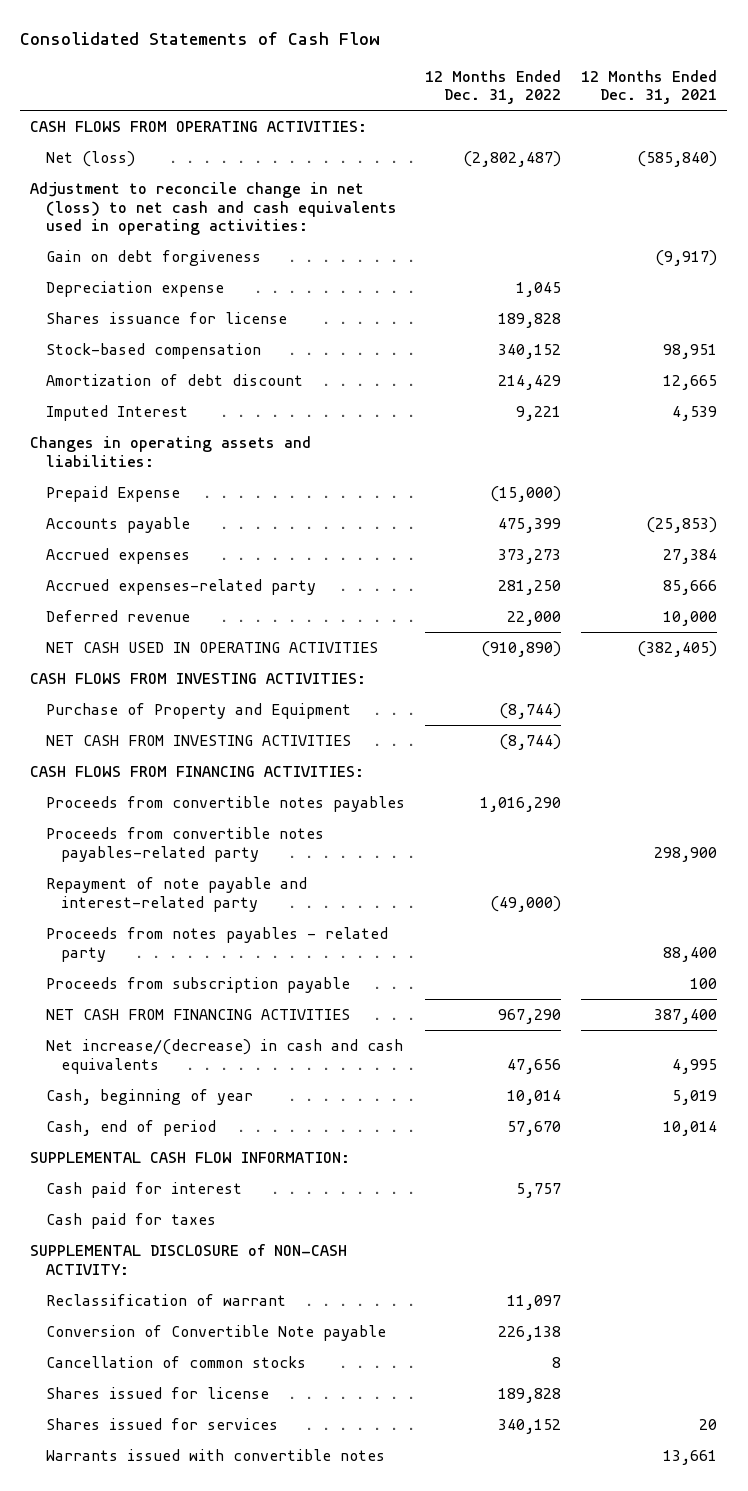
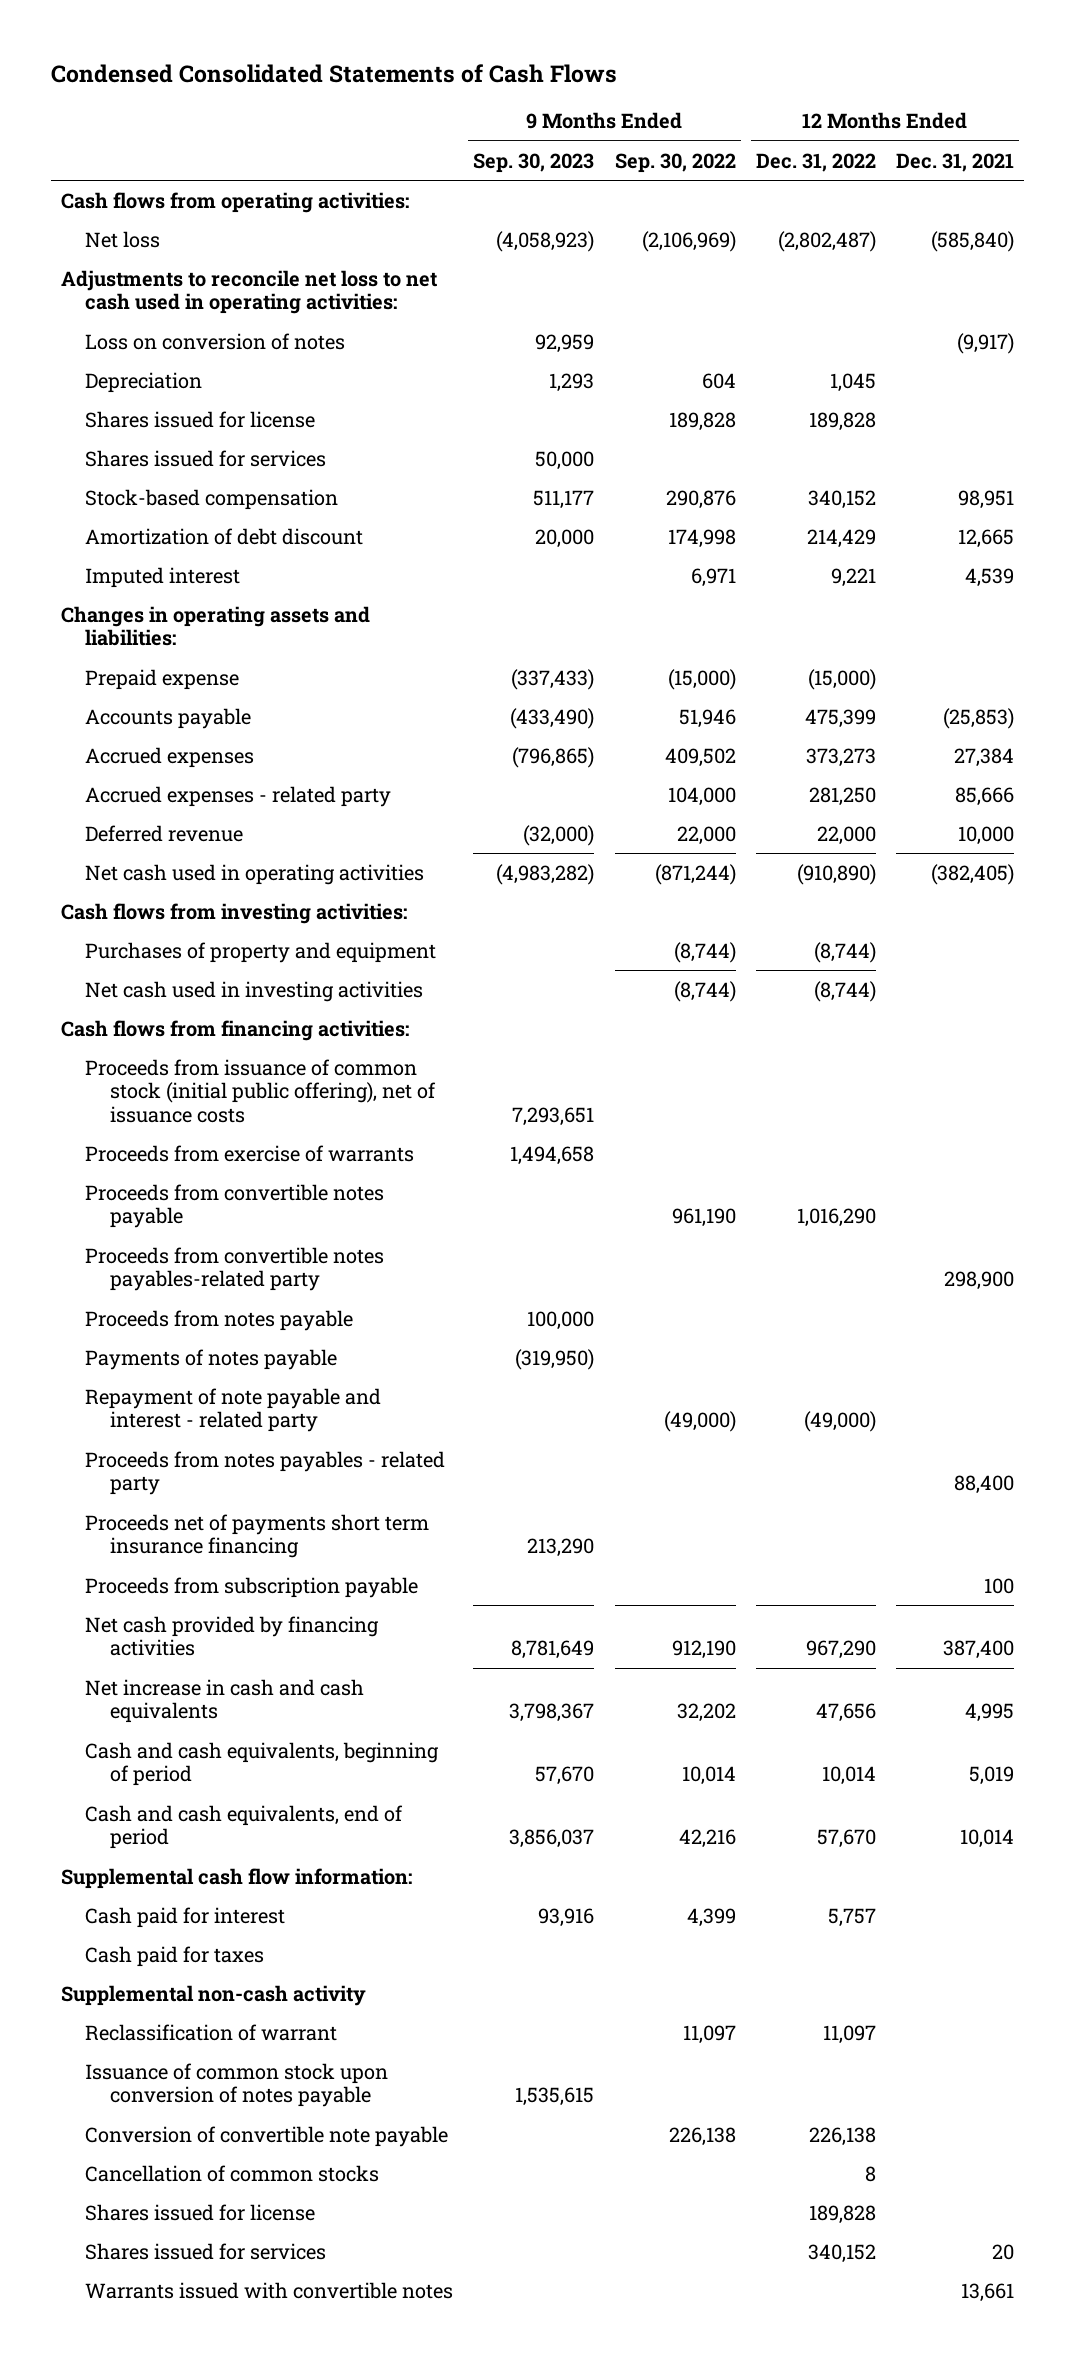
- Consolidated Statements of Cash Flow
+ Condensed Consolidated Statements of Cash Flows
- | 12 Months Ended Dec. 31, 2022 | 12 Months Ended Dec. 31, 2021
+ | 9 Months Ended Sep. 30, 2023 | 9 Months Ended Sep. 30, 2022 | 12 Months Ended Dec. 31, 2022 | 12 Months Ended Dec. 31, 2021
- CASH FLOWS FROM OPERATING ACTIVITIES:
- Net (loss) | (2,802,487) | (585,840)
- Adjustment to reconcile change in net (loss) to net cash and cash equivalents used in operating activities:
- Gain on debt forgiveness | | (9,917)
- Depreciation expense | 1,045 |
- Shares issuance for license | 189,828 |
+ Cash flows from operating activities:
+ Net loss | (4,058,923) | (2,106,969) | (2,802,487) | (585,840)
+ Adjustments to reconcile net loss to net cash used in operating activities:
+ Loss on conversion of notes | 92,959 | | | (9,917)
+ Depreciation | 1,293 | 604 | 1,045 |
+ Shares issued for license | | 189,828 | 189,828 |
+ Shares issued for services | 50,000 | | |
- Imputed Interest | 9,221 | 4,539
+ Imputed interest | | 6,971 | 9,221 | 4,539
- Prepaid Expense | (15,000) |
+ Prepaid expense | (337,433) | (15,000) | (15,000) |
- Accrued expenses-related party | 281,250 | 85,666
+ Accrued expenses - related party | | 104,000 | 281,250 | 85,666
- NET CASH USED IN OPERATING ACTIVITIES | (910,890) | (382,405)
- CASH FLOWS FROM INVESTING ACTIVITIES:
- Purchase of Property and Equipment | (8,744) |
- NET CASH FROM INVESTING ACTIVITIES | (8,744) |
- CASH FLOWS FROM FINANCING ACTIVITIES:
- Proceeds from convertible notes payables | 1,016,290 |
+ Net cash used in operating activities | (4,983,282) | (871,244) | (910,890) | (382,405)
+ Cash flows from investing activities:
+ Purchases of property and equipment | | (8,744) | (8,744) |
+ Net cash used in investing activities | | (8,744) | (8,744) |
+ Cash flows from financing activities:
+ Proceeds from issuance of common stock (initial public offering), net of issuance costs | 7,293,651 | | |
+ Proceeds from exercise of warrants | 1,494,658 | | |
+ Proceeds from convertible notes payable | | 961,190 | 1,016,290 |
- Repayment of note payable and interest-related party | (49,000) |
+ Proceeds from notes payable | 100,000 | | |
+ Payments of notes payable | (319,950) | | |
+ Repayment of note payable and interest - related party | | (49,000) | (49,000) |
+ Proceeds net of payments short term insurance financing | 213,290 | | |
- NET CASH FROM FINANCING ACTIVITIES | 967,290 | 387,400
- Net increase/(decrease) in cash and cash equivalents | 47,656 | 4,995
- Cash, beginning of year | 10,014 | 5,019
- Cash, end of period | 57,670 | 10,014
- SUPPLEMENTAL CASH FLOW INFORMATION:
+ Net cash provided by financing activities | 8,781,649 | 912,190 | 967,290 | 387,400
+ Net increase in cash and cash equivalents | 3,798,367 | 32,202 | 47,656 | 4,995
+ Cash and cash equivalents, beginning of period | 57,670 | 10,014 | 10,014 | 5,019
+ Cash and cash equivalents, end of period | 3,856,037 | 42,216 | 57,670 | 10,014
+ Supplemental cash flow information:
- SUPPLEMENTAL DISCLOSURE of NON-CASH ACTIVITY:
+ Supplemental non-cash activity
- Conversion of Convertible Note payable | 226,138 |
+ Issuance of common stock upon conversion of notes payable | 1,535,615 | | |
+ Conversion of convertible note payable | | 226,138 | 226,138 |

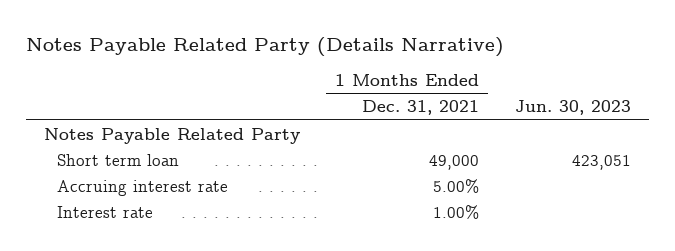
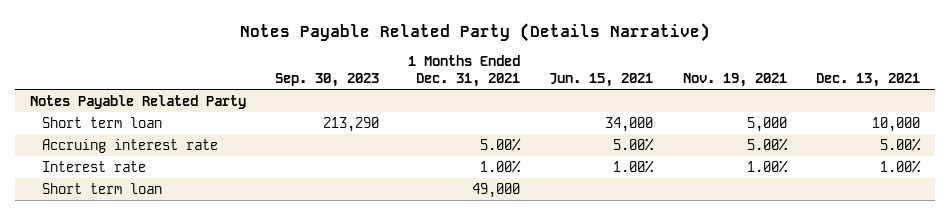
- | 1 Months Ended Dec. 31, 2021 | Jun. 30, 2023
+ | Sep. 30, 2023 | 1 Months Ended Dec. 31, 2021 | Jun. 15, 2021 | Nov. 19, 2021 | Dec. 13, 2021
+ Short term loan | 213,290 | | 34,000 | 5,000 | 10,000
moved down: Short term loan | | 49,000 | | |

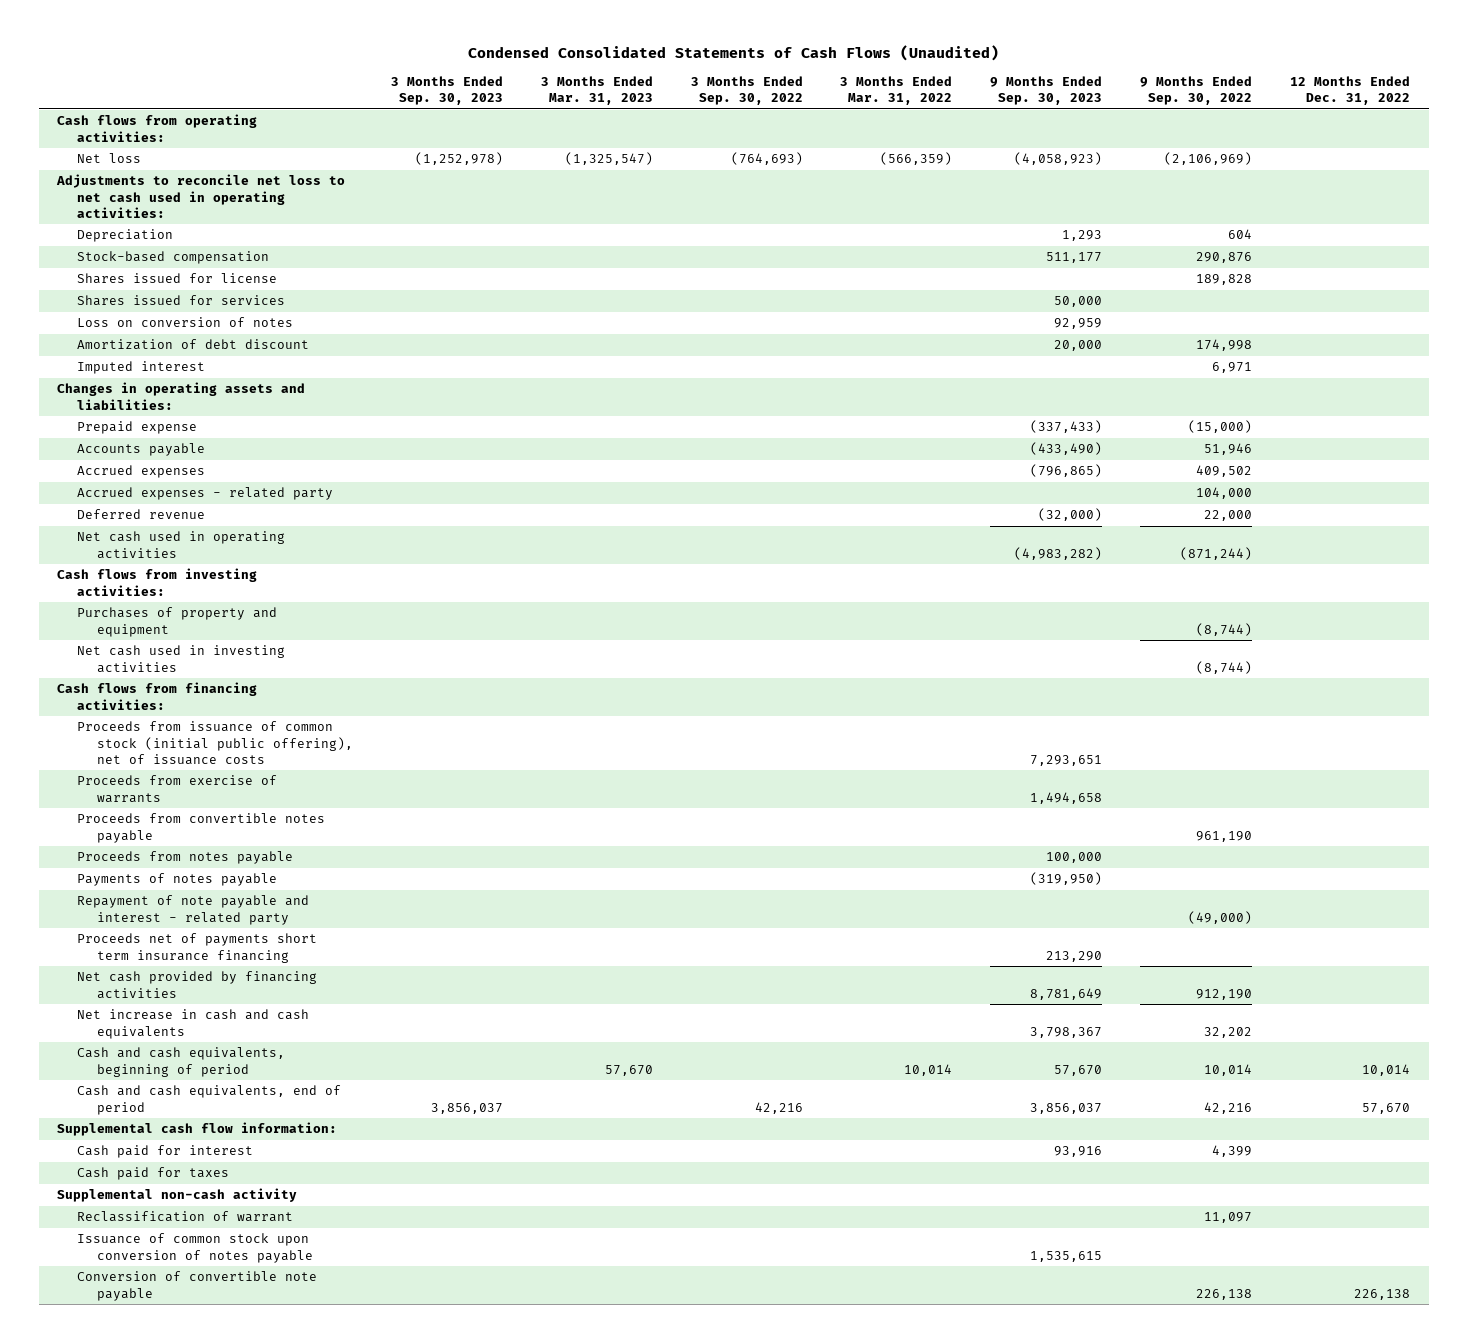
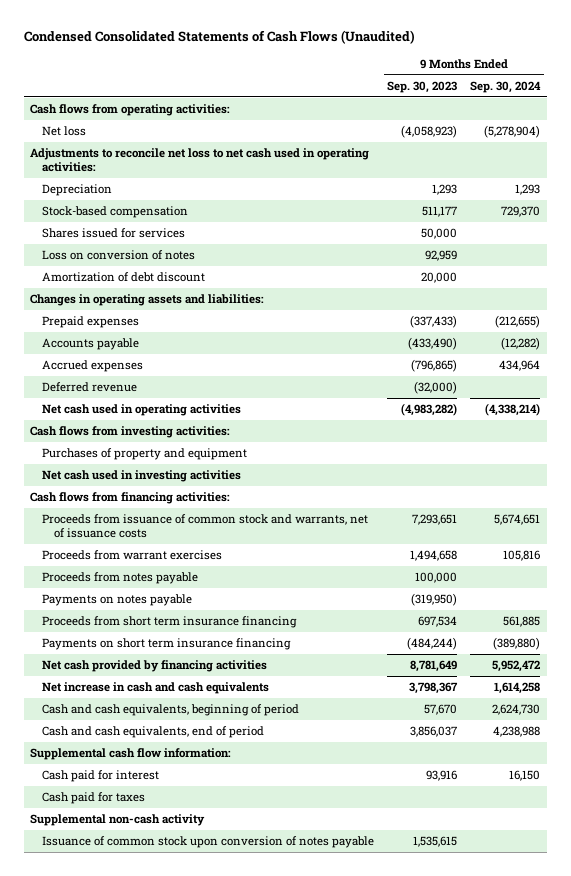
- | 3 Months Ended Sep. 30, 2023 | 3 Months Ended Mar. 31, 2023 | 3 Months Ended Sep. 30, 2022 | 3 Months Ended Mar. 31, 2022 | 9 Months Ended Sep. 30, 2023 | 9 Months Ended Sep. 30, 2022 | 12 Months Ended Dec. 31, 2022
+ | 9 Months Ended Sep. 30, 2023 | 9 Months Ended Sep. 30, 2024
- Shares issued for license | | | | | | 189,828 |
- Imputed interest | | | | | | 6,971 |
- Prepaid expense | | | | | (337,433) | (15,000) |
+ Prepaid expenses | (337,433) | (212,655)
- Accrued expenses - related party | | | | | | 104,000 |
- Proceeds from issuance of common stock (initial public offering), net of issuance costs | | | | | 7,293,651 | |
- Proceeds from exercise of warrants | | | | | 1,494,658 | |
- Proceeds from convertible notes payable | | | | | | 961,190 |
+ Proceeds from issuance of common stock and warrants, net of issuance costs | 7,293,651 | 5,674,651
+ Proceeds from warrant exercises | 1,494,658 | 105,816
- Payments of notes payable | | | | | (319,950) | |
- Repayment of note payable and interest - related party | | | | | | (49,000) |
- Proceeds net of payments short term insurance financing | | | | | 213,290 | |
+ Payments on notes payable | (319,950) |
+ Proceeds from short term insurance financing | 697,534 | 561,885
+ Payments on short term insurance financing | (484,244) | (389,880)
- Reclassification of warrant | | | | | | 11,097 |
- Conversion of convertible note payable | | | | | | 226,138 | 226,138

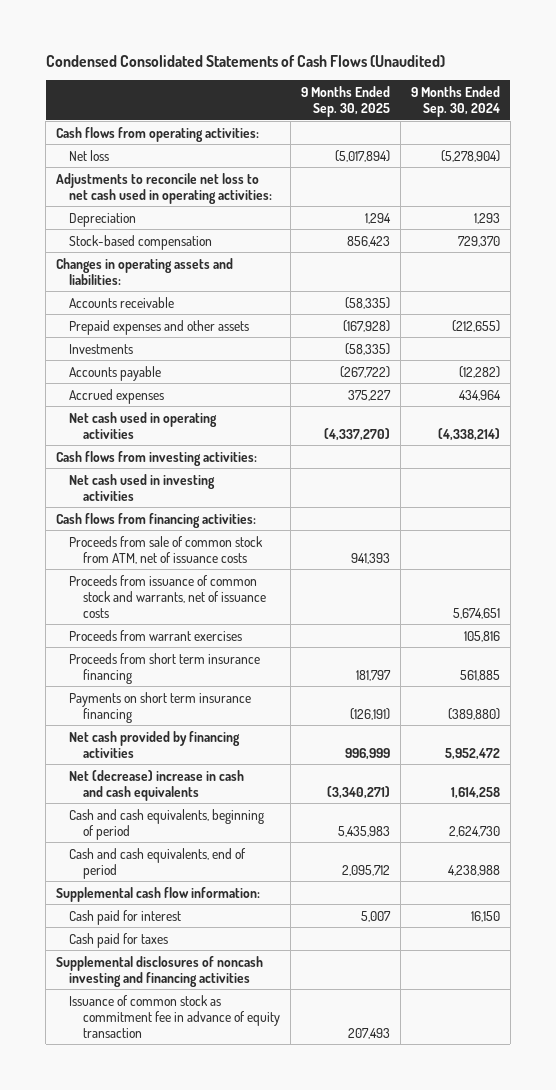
- | 9 Months Ended Sep. 30, 2023 | 9 Months Ended Sep. 30, 2024
+ | 9 Months Ended Sep. 30, 2025 | 9 Months Ended Sep. 30, 2024
- Shares issued for services | 50,000 |
- Loss on conversion of notes | 92,959 |
- Amortization of debt discount | 20,000 |
- Prepaid expenses | (337,433) | (212,655)
+ Accounts receivable | (58,335) |
+ Prepaid expenses and other assets | (167,928) | (212,655)
+ Investments | (58,335) |
- Deferred revenue | (32,000) |
- Purchases of property and equipment
+ Proceeds from sale of common stock from ATM, net of issuance costs | 941,393 |
- Proceeds from notes payable | 100,000 |
- Payments on notes payable | (319,950) |
- Net increase in cash and cash equivalents | 3,798,367 | 1,614,258
+ Net (decrease) increase in cash and cash equivalents | (3,340,271) | 1,614,258
- Supplemental non-cash activity
- Issuance of common stock upon conversion of notes payable | 1,535,615 |
+ Supplemental disclosures of noncash investing and financing activities
+ Issuance of common stock as commitment fee in advance of equity transaction | 207,493 |

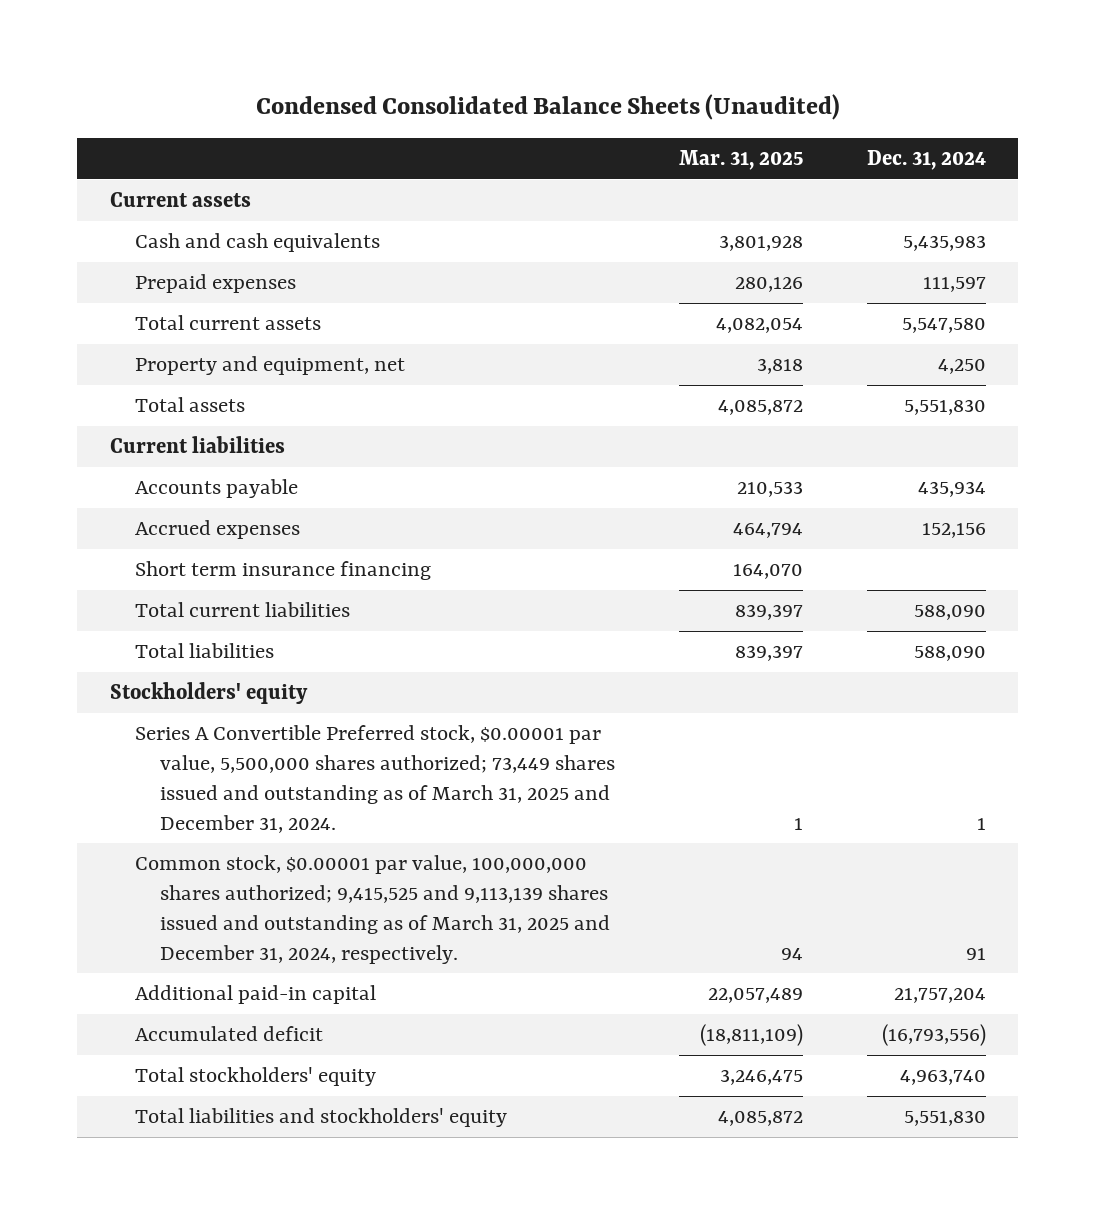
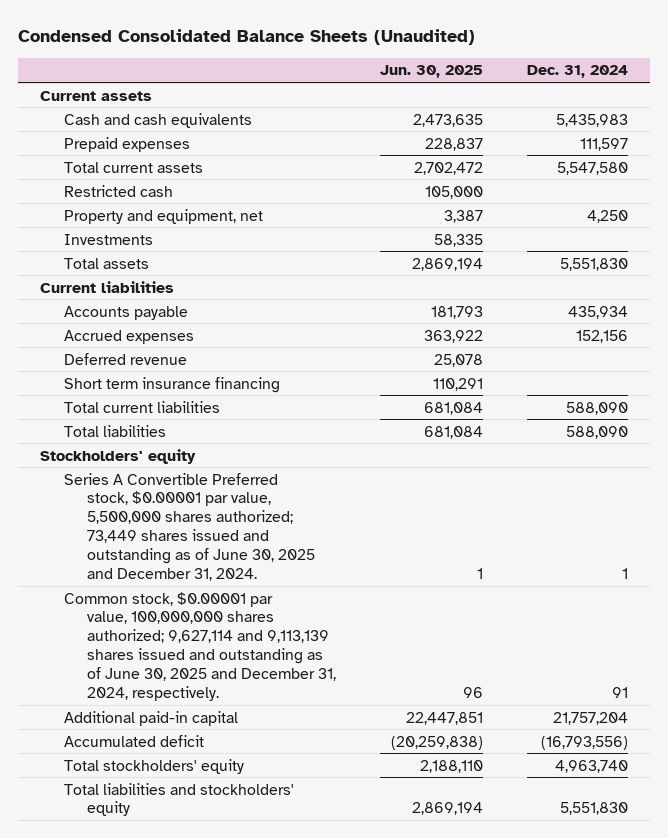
- | Mar. 31, 2025 | Dec. 31, 2024
+ | Jun. 30, 2025 | Dec. 31, 2024
+ Restricted cash | 105,000 |
+ Investments | 58,335 |
+ Deferred revenue | 25,078 |
- Series A Convertible Preferred stock, $0.00001 par value, 5,500,000 shares authorized; 73,449 shares issued and outstanding as of March 31, 2025 and December 31, 2024. | 1 | 1
- Common stock, $0.00001 par value, 100,000,000 shares authorized; 9,415,525 and 9,113,139 shares issued and outstanding as of March 31, 2025 and December 31, 2024, respectively. | 94 | 91
+ Series A Convertible Preferred stock, $0.00001 par value, 5,500,000 shares authorized; 73,449 shares issued and outstanding as of June 30, 2025 and December 31, 2024. | 1 | 1
+ Common stock, $0.00001 par value, 100,000,000 shares authorized; 9,627,114 and 9,113,139 shares issued and outstanding as of June 30, 2025 and December 31, 2024, respectively. | 96 | 91

